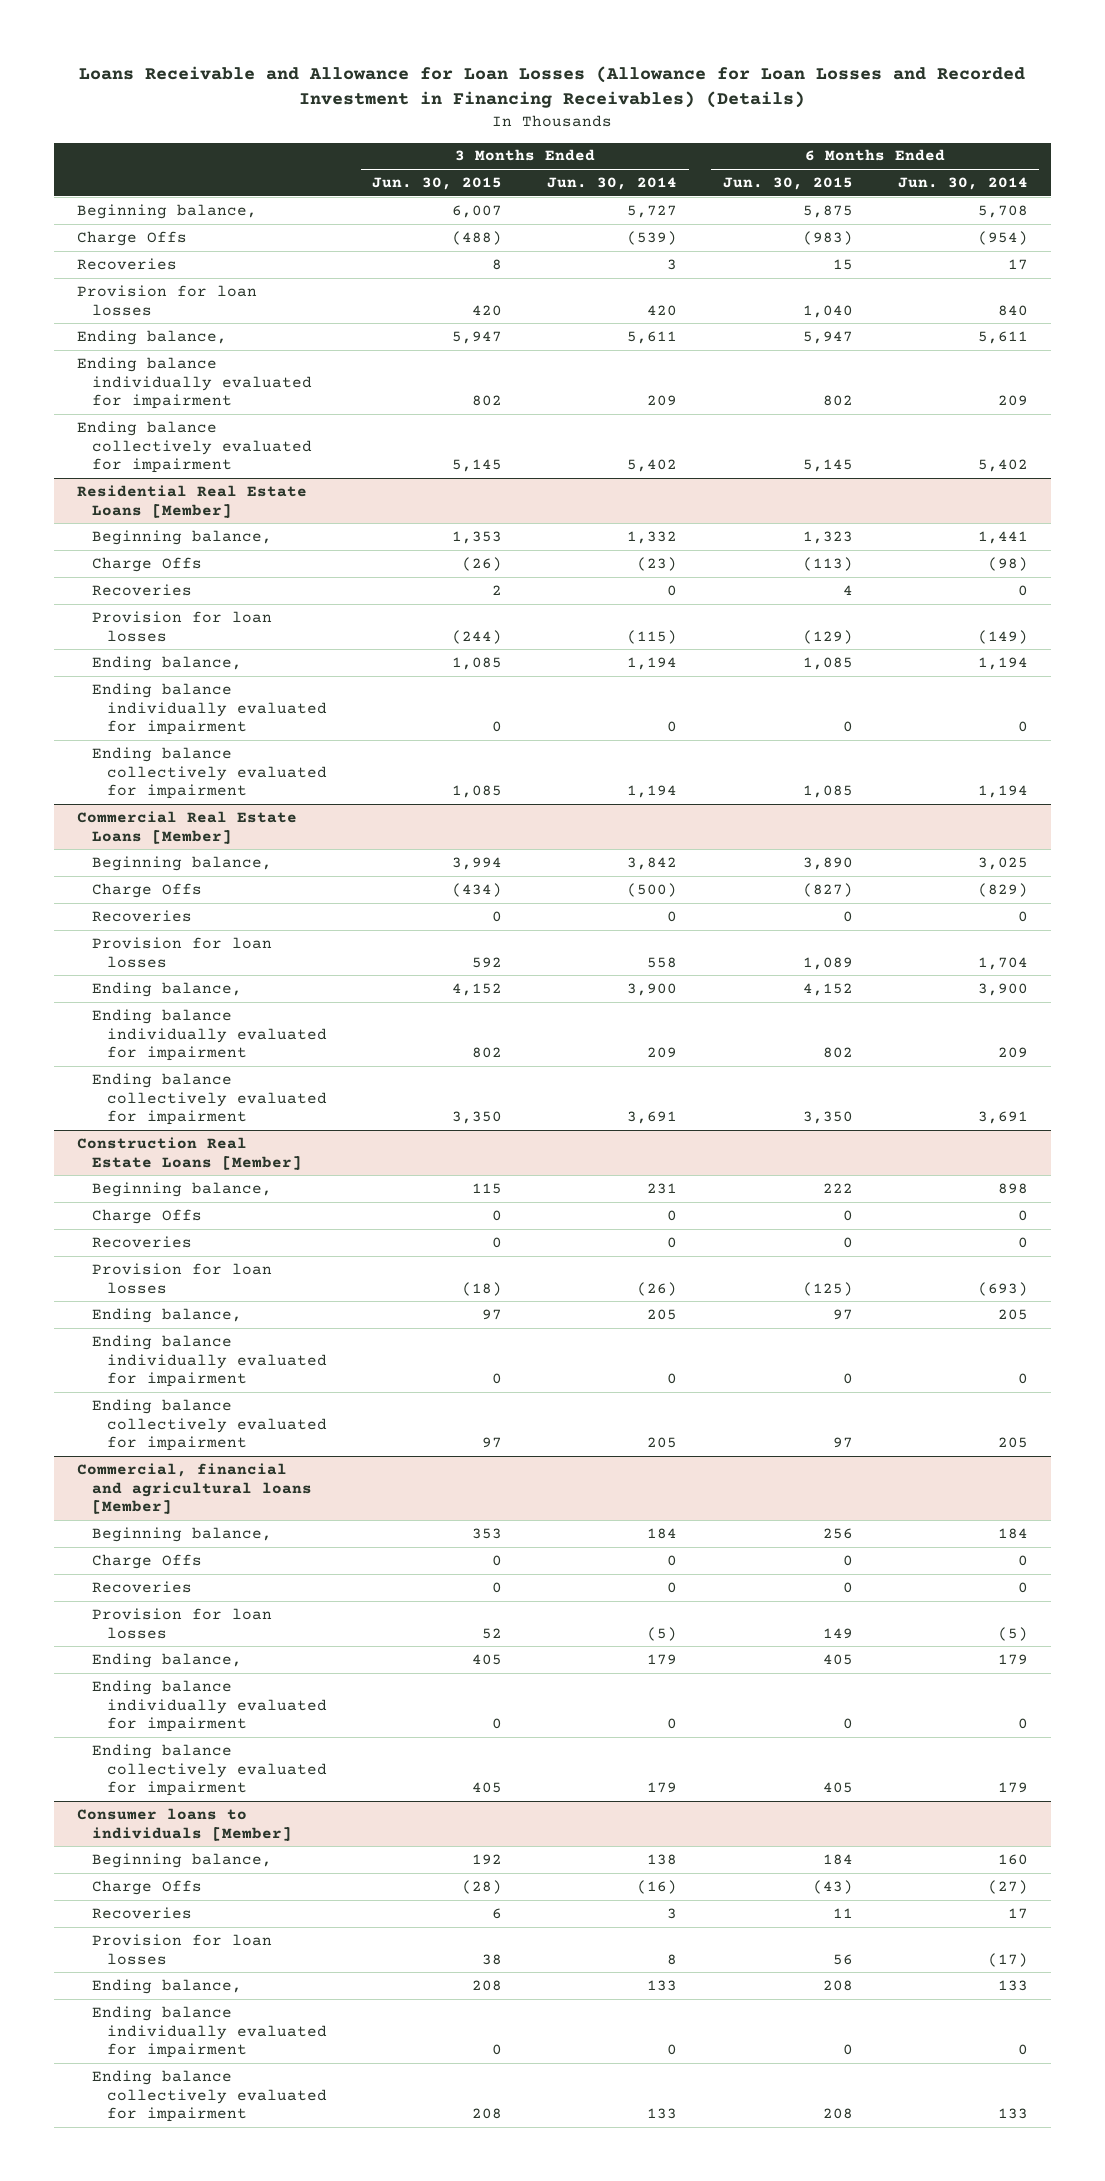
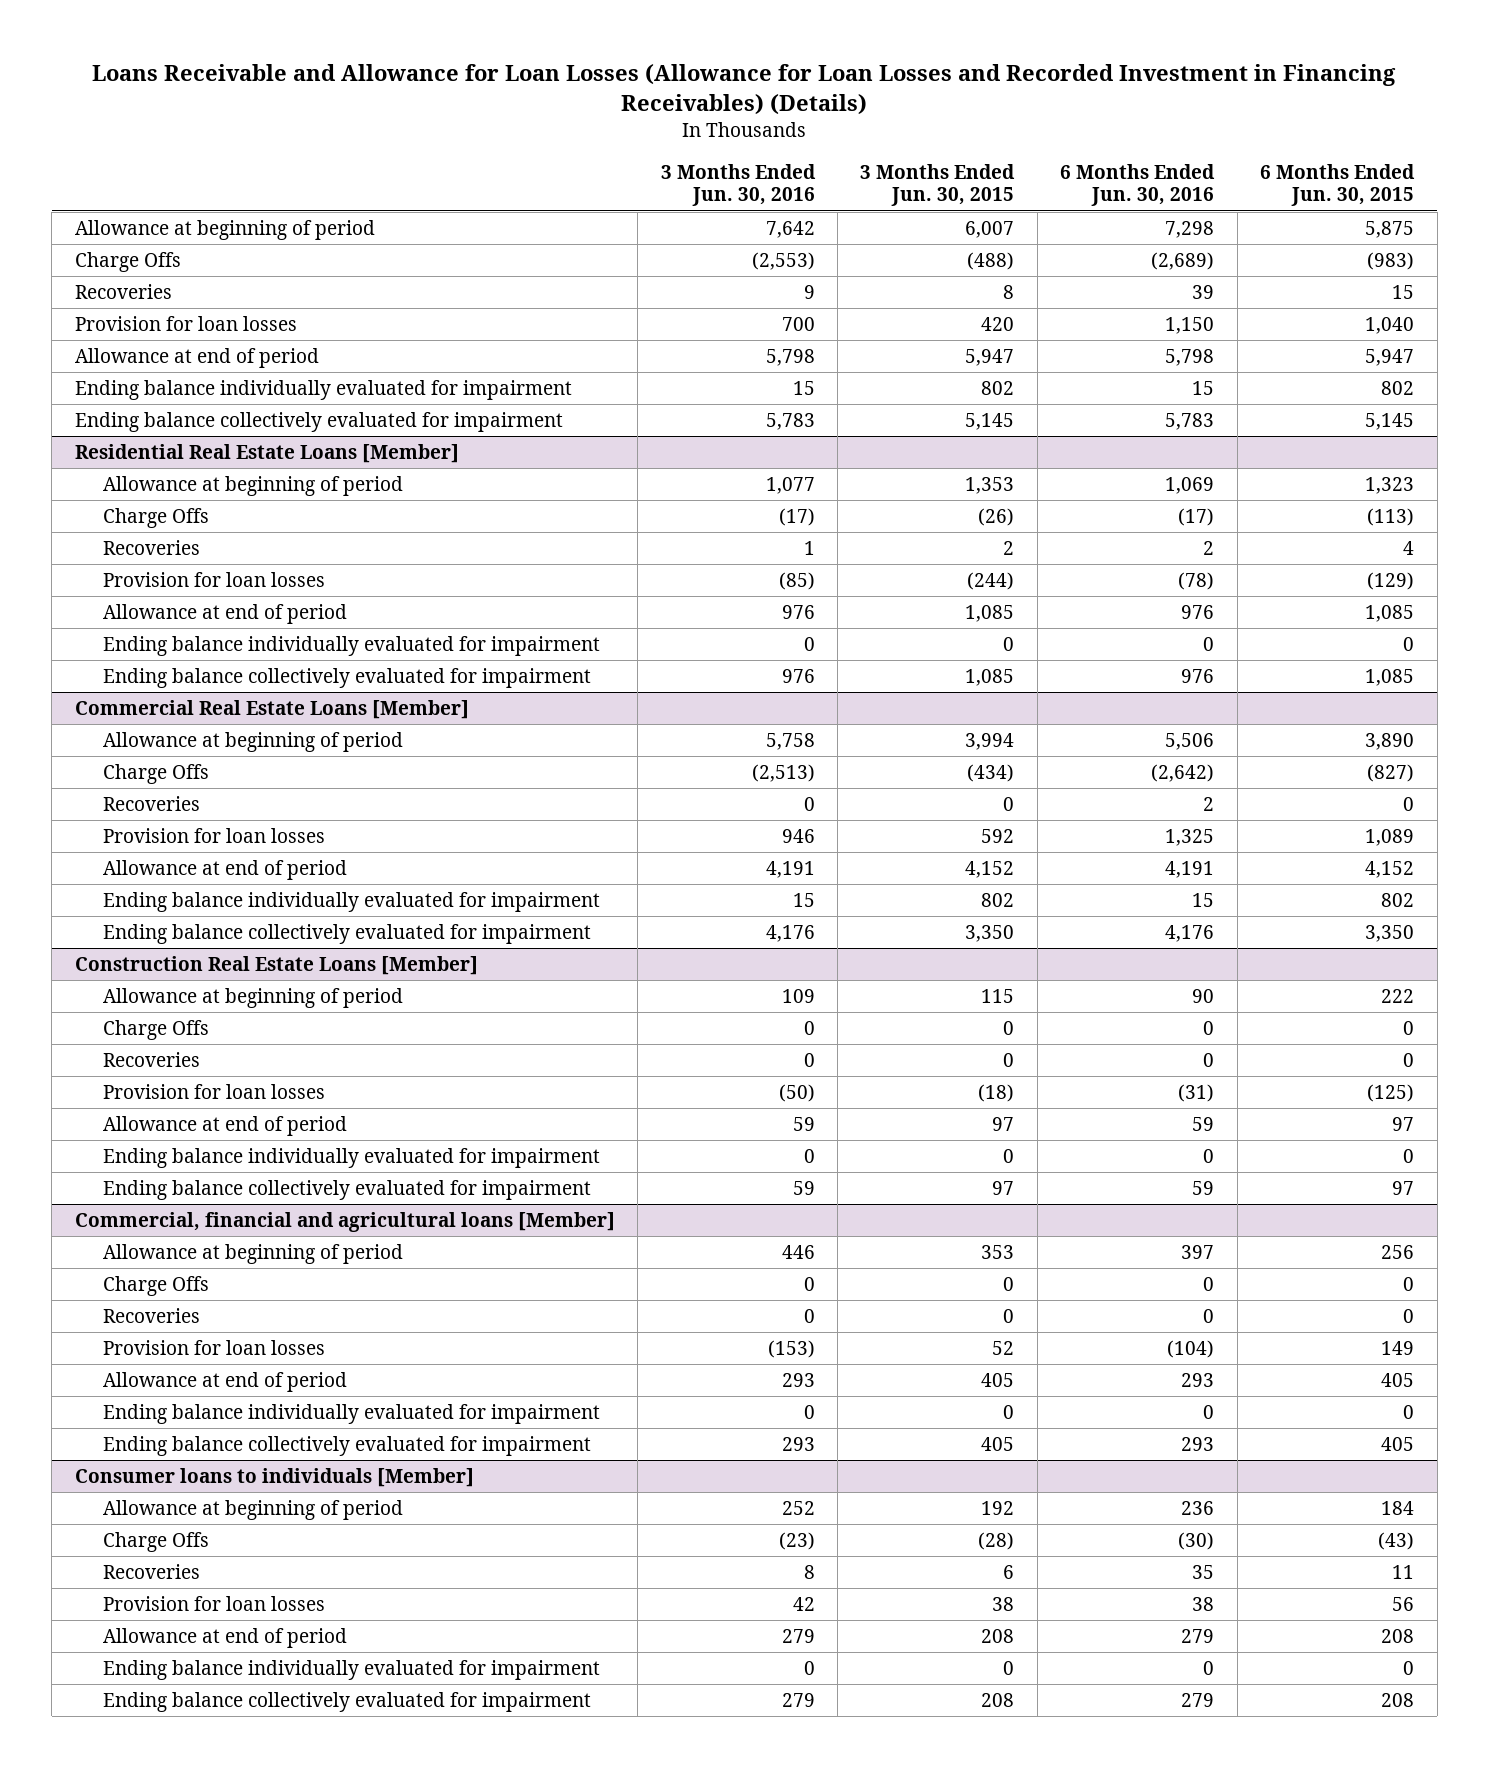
- | 3 Months Ended Jun. 30, 2015 | 3 Months Ended Jun. 30, 2014 | 6 Months Ended Jun. 30, 2015 | 6 Months Ended Jun. 30, 2014
+ | 3 Months Ended Jun. 30, 2016 | 3 Months Ended Jun. 30, 2015 | 6 Months Ended Jun. 30, 2016 | 6 Months Ended Jun. 30, 2015
- Beginning balance, | 6,007 | 5,727 | 5,875 | 5,708
+ Allowance at beginning of period | 7,642 | 6,007 | 7,298 | 5,875
- Ending balance, | 5,947 | 5,611 | 5,947 | 5,611
+ Allowance at end of period | 5,798 | 5,947 | 5,798 | 5,947
@ Residential Real Estate Loans [Member]
- Beginning balance, | 1,353 | 1,332 | 1,323 | 1,441
+ Allowance at beginning of period | 1,077 | 1,353 | 1,069 | 1,323
- Ending balance, | 1,085 | 1,194 | 1,085 | 1,194
+ Allowance at end of period | 976 | 1,085 | 976 | 1,085
@ Commercial Real Estate Loans [Member]
- Beginning balance, | 3,994 | 3,842 | 3,890 | 3,025
+ Allowance at beginning of period | 5,758 | 3,994 | 5,506 | 3,890
- Ending balance, | 4,152 | 3,900 | 4,152 | 3,900
+ Allowance at end of period | 4,191 | 4,152 | 4,191 | 4,152
@ Construction Real Estate Loans [Member]
- Beginning balance, | 115 | 231 | 222 | 898
+ Allowance at beginning of period | 109 | 115 | 90 | 222
- Ending balance, | 97 | 205 | 97 | 205
+ Allowance at end of period | 59 | 97 | 59 | 97
@ Commercial, financial and agricultural loans [Member]
- Beginning balance, | 353 | 184 | 256 | 184
+ Allowance at beginning of period | 446 | 353 | 397 | 256
- Ending balance, | 405 | 179 | 405 | 179
+ Allowance at end of period | 293 | 405 | 293 | 405
@ Consumer loans to individuals [Member]
- Beginning balance, | 192 | 138 | 184 | 160
+ Allowance at beginning of period | 252 | 192 | 236 | 184
- Ending balance, | 208 | 133 | 208 | 133
+ Allowance at end of period | 279 | 208 | 279 | 208

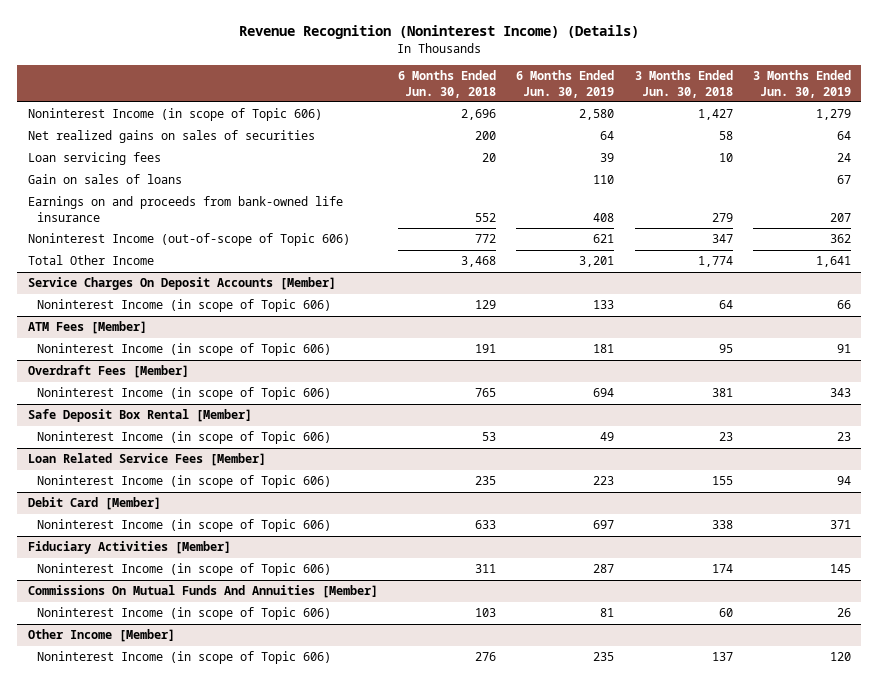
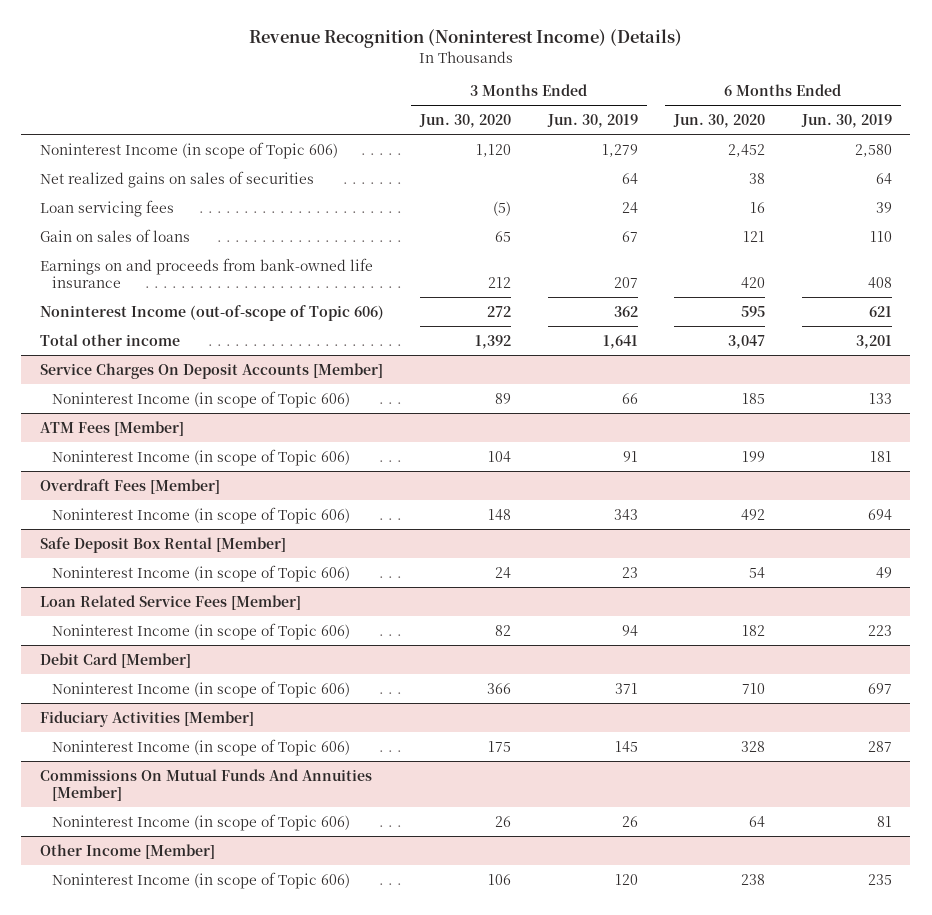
- | 6 Months Ended Jun. 30, 2018 | 6 Months Ended Jun. 30, 2019 | 3 Months Ended Jun. 30, 2018 | 3 Months Ended Jun. 30, 2019
+ | 3 Months Ended Jun. 30, 2020 | 3 Months Ended Jun. 30, 2019 | 6 Months Ended Jun. 30, 2020 | 6 Months Ended Jun. 30, 2019
- Total Other Income | 3,468 | 3,201 | 1,774 | 1,641
+ Total other income | 1,392 | 1,641 | 3,047 | 3,201

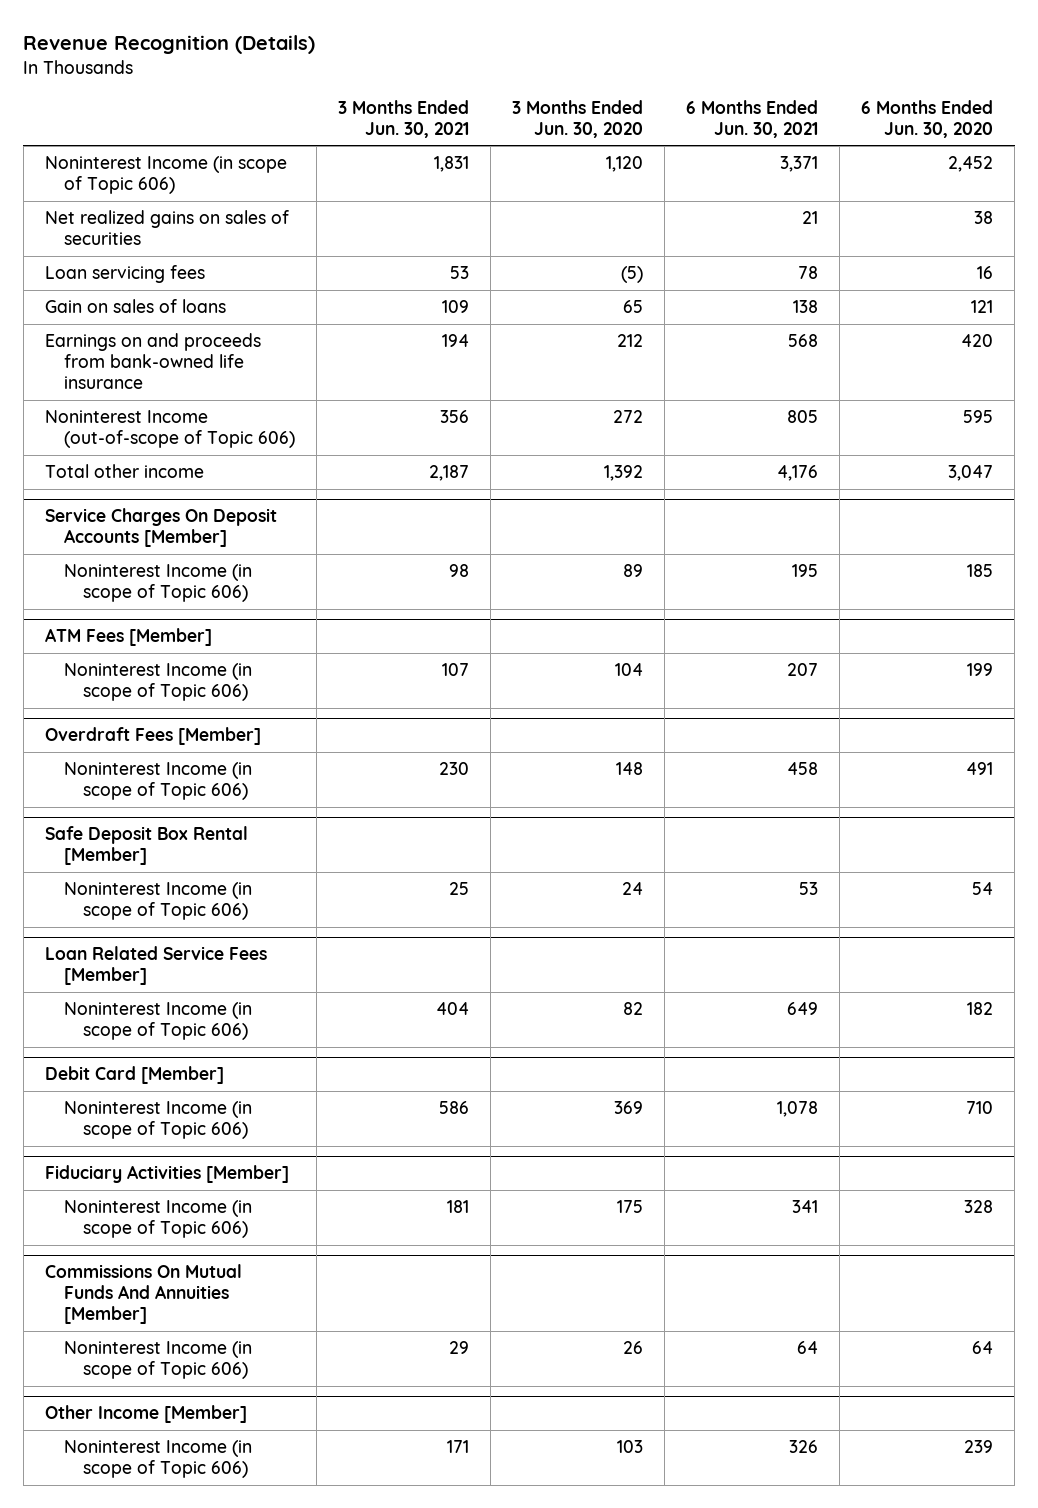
- Revenue Recognition (Noninterest Income) (Details)
+ Revenue Recognition (Details)
- | 3 Months Ended Jun. 30, 2020 | 3 Months Ended Jun. 30, 2019 | 6 Months Ended Jun. 30, 2020 | 6 Months Ended Jun. 30, 2019
+ | 3 Months Ended Jun. 30, 2021 | 3 Months Ended Jun. 30, 2020 | 6 Months Ended Jun. 30, 2021 | 6 Months Ended Jun. 30, 2020
@ Overdraft Fees [Member]
- Noninterest Income (in scope of Topic 606) | 148 | 343 | 492 | 694
+ Noninterest Income (in scope of Topic 606) | 230 | 148 | 458 | 491
@ Debit Card [Member]
- Noninterest Income (in scope of Topic 606) | 366 | 371 | 710 | 697
+ Noninterest Income (in scope of Topic 606) | 586 | 369 | 1,078 | 710
@ Other Income [Member]
- Noninterest Income (in scope of Topic 606) | 106 | 120 | 238 | 235
+ Noninterest Income (in scope of Topic 606) | 171 | 103 | 326 | 239

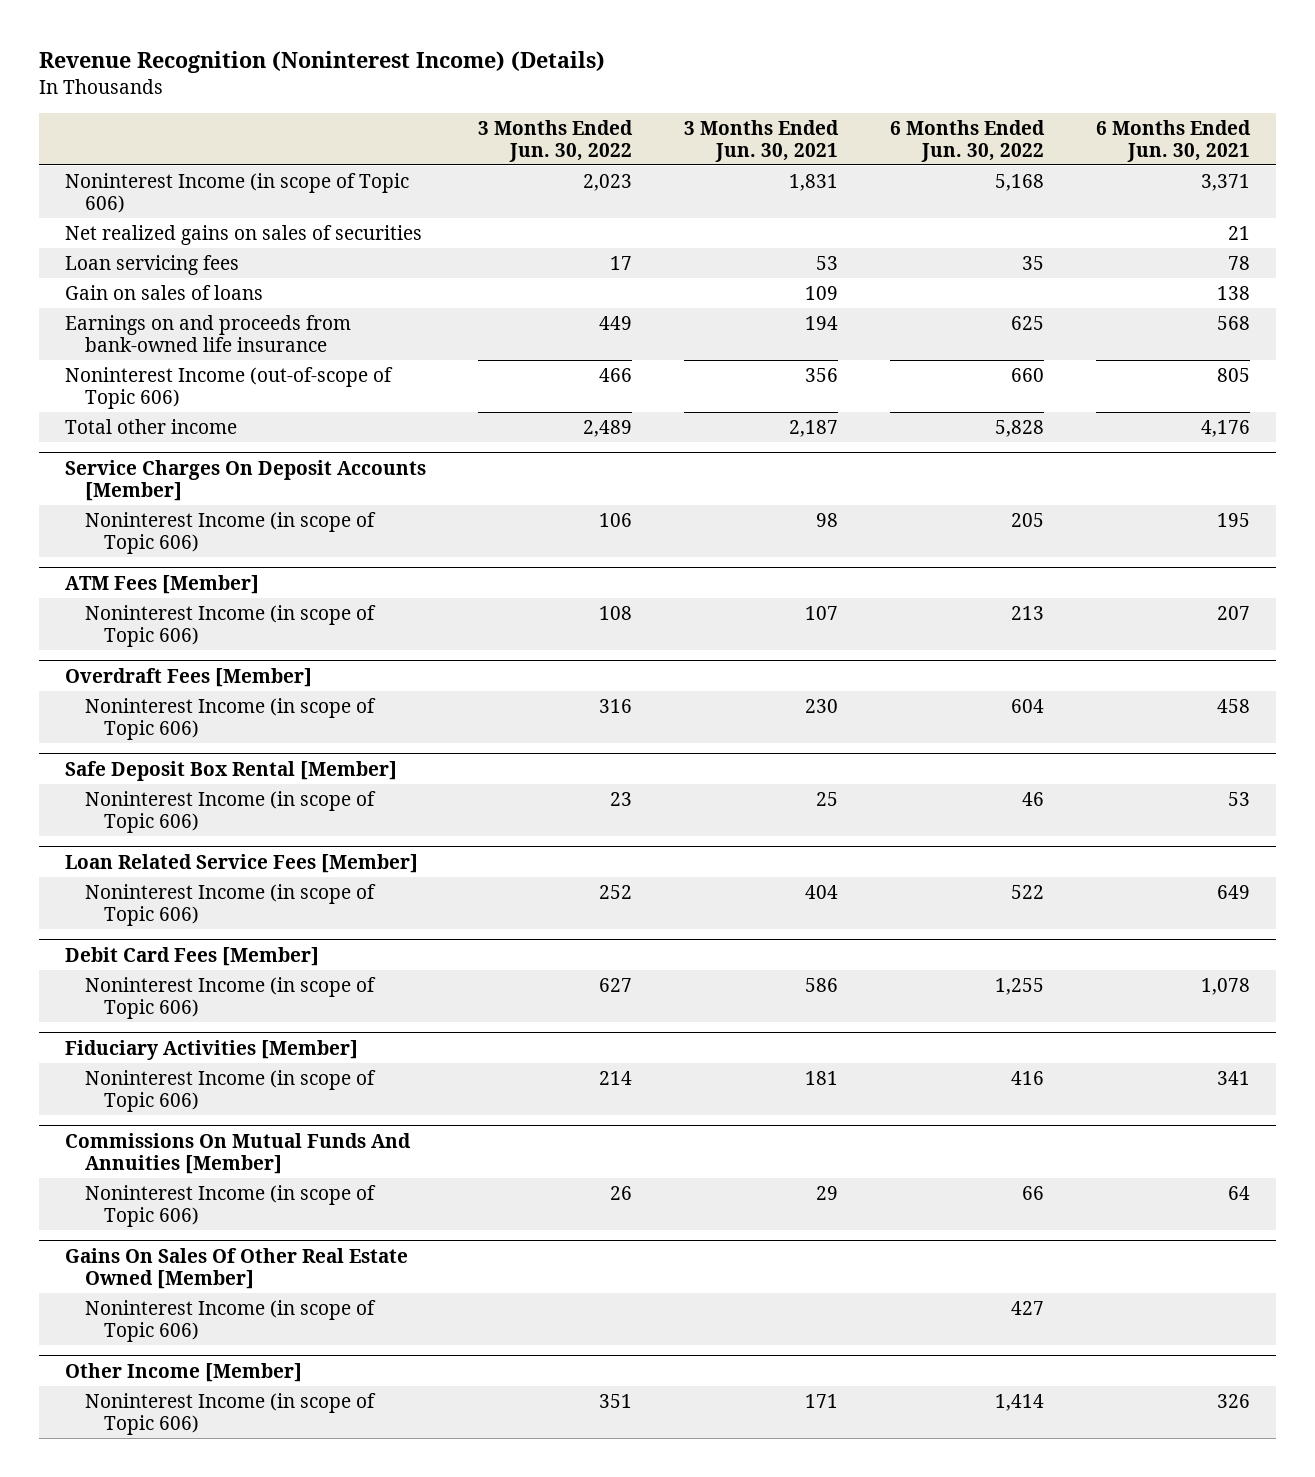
- Revenue Recognition (Details)
+ Revenue Recognition (Noninterest Income) (Details)
- | 3 Months Ended Jun. 30, 2021 | 3 Months Ended Jun. 30, 2020 | 6 Months Ended Jun. 30, 2021 | 6 Months Ended Jun. 30, 2020
+ | 3 Months Ended Jun. 30, 2022 | 3 Months Ended Jun. 30, 2021 | 6 Months Ended Jun. 30, 2022 | 6 Months Ended Jun. 30, 2021
- Debit Card [Member]
+ Debit Card Fees [Member]
+ Gains On Sales Of Other Real Estate Owned [Member]
+ Noninterest Income (in scope of Topic 606) | | | 427 |

